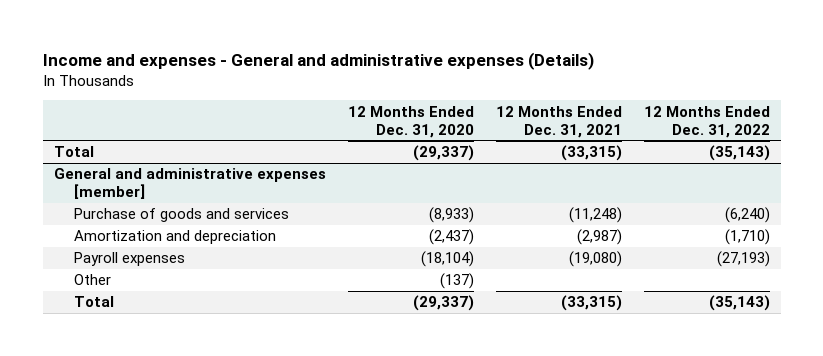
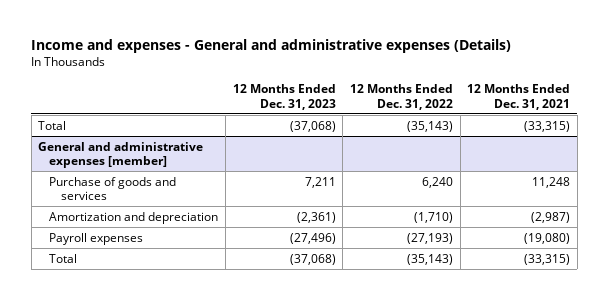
- | 12 Months Ended Dec. 31, 2020 | 12 Months Ended Dec. 31, 2021 | 12 Months Ended Dec. 31, 2022
+ | 12 Months Ended Dec. 31, 2023 | 12 Months Ended Dec. 31, 2022 | 12 Months Ended Dec. 31, 2021
@ General and administrative expenses [member]
- Purchase of goods and services | (8,933) | (11,248) | (6,240)
+ Purchase of goods and services | 7,211 | 6,240 | 11,248
- Other | (137) | |

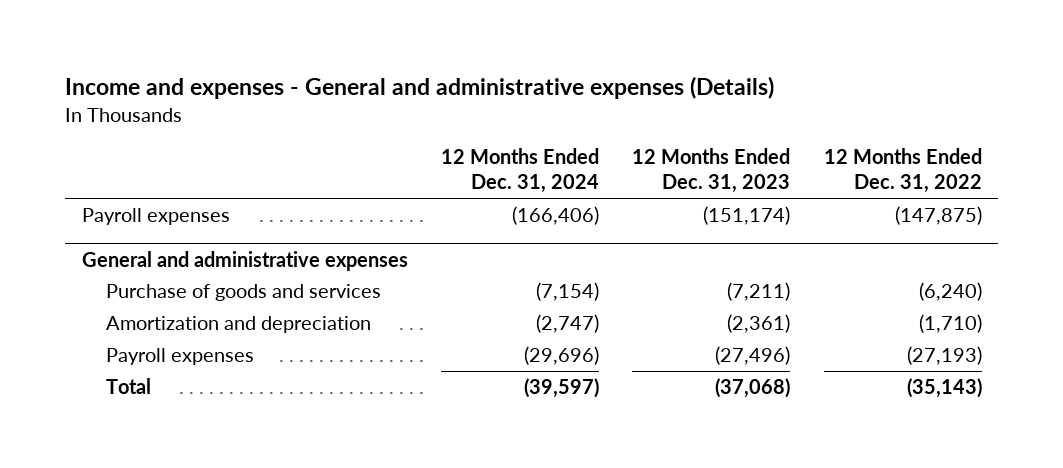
- | 12 Months Ended Dec. 31, 2023 | 12 Months Ended Dec. 31, 2022 | 12 Months Ended Dec. 31, 2021
+ | 12 Months Ended Dec. 31, 2024 | 12 Months Ended Dec. 31, 2023 | 12 Months Ended Dec. 31, 2022
- Total | (37,068) | (35,143) | (33,315)
- General and administrative expenses [member]
- Purchase of goods and services | 7,211 | 6,240 | 11,248
+ Payroll expenses | (166,406) | (151,174) | (147,875)
+ General and administrative expenses
+ Purchase of goods and services | (7,154) | (7,211) | (6,240)

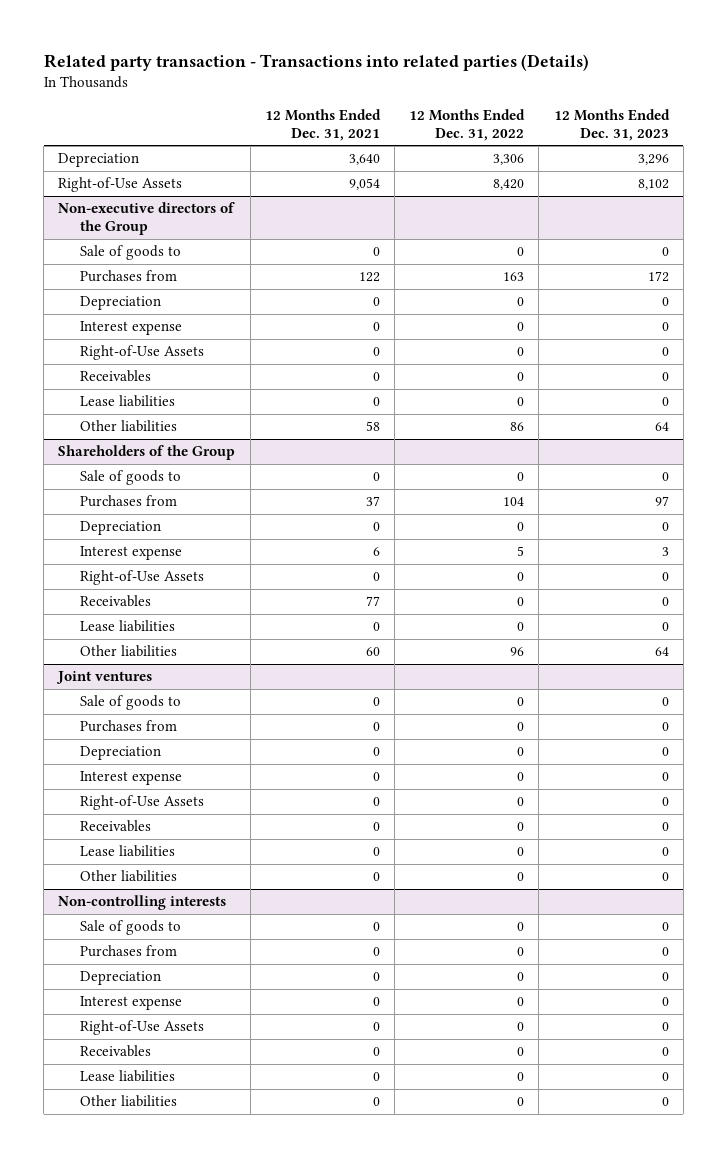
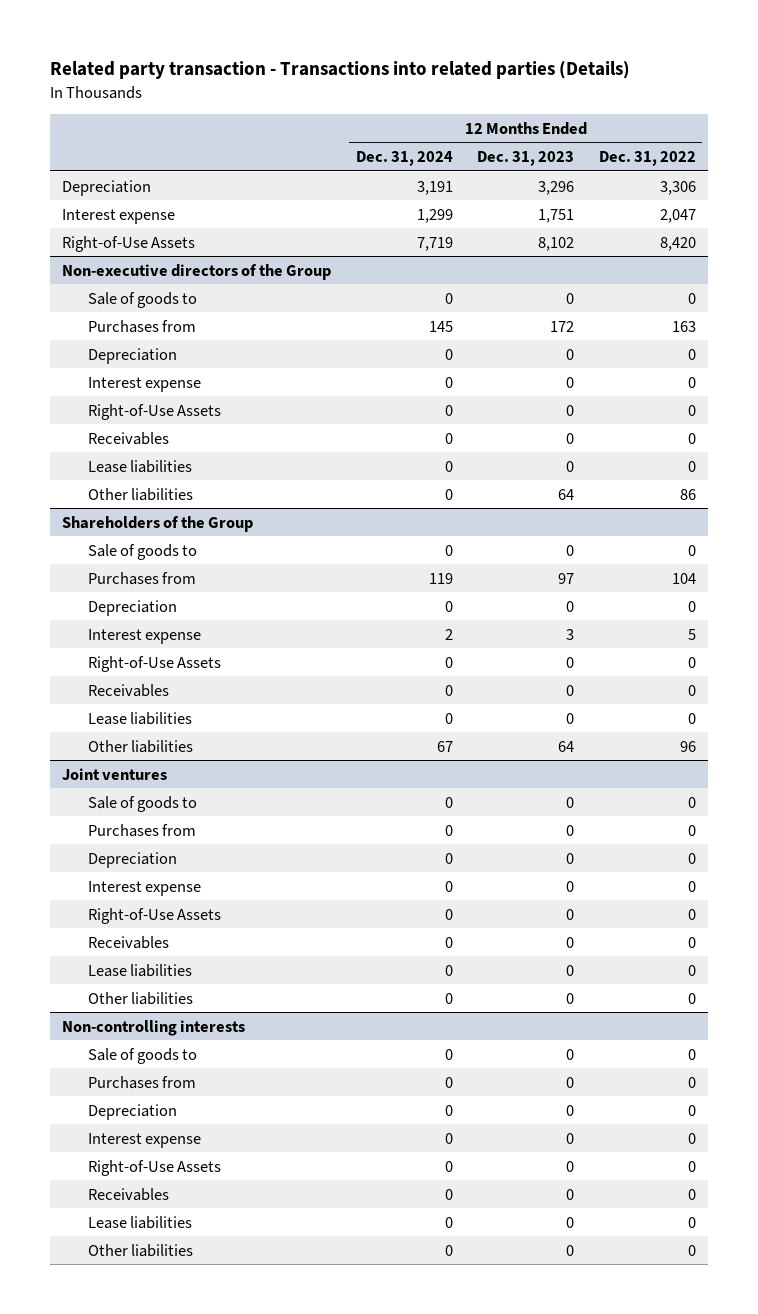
- | 12 Months Ended Dec. 31, 2021 | 12 Months Ended Dec. 31, 2022 | 12 Months Ended Dec. 31, 2023
+ | 12 Months Ended Dec. 31, 2024 | 12 Months Ended Dec. 31, 2023 | 12 Months Ended Dec. 31, 2022
+ Interest expense | 1,299 | 1,751 | 2,047

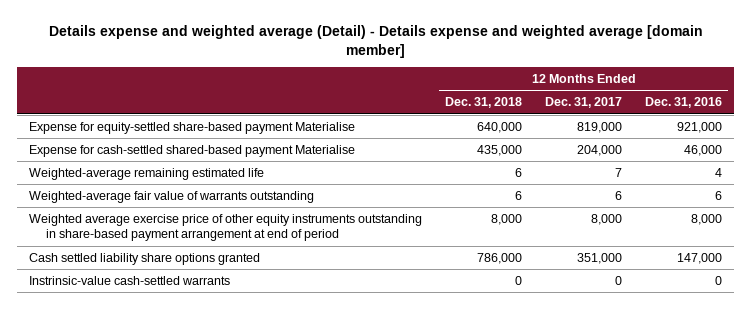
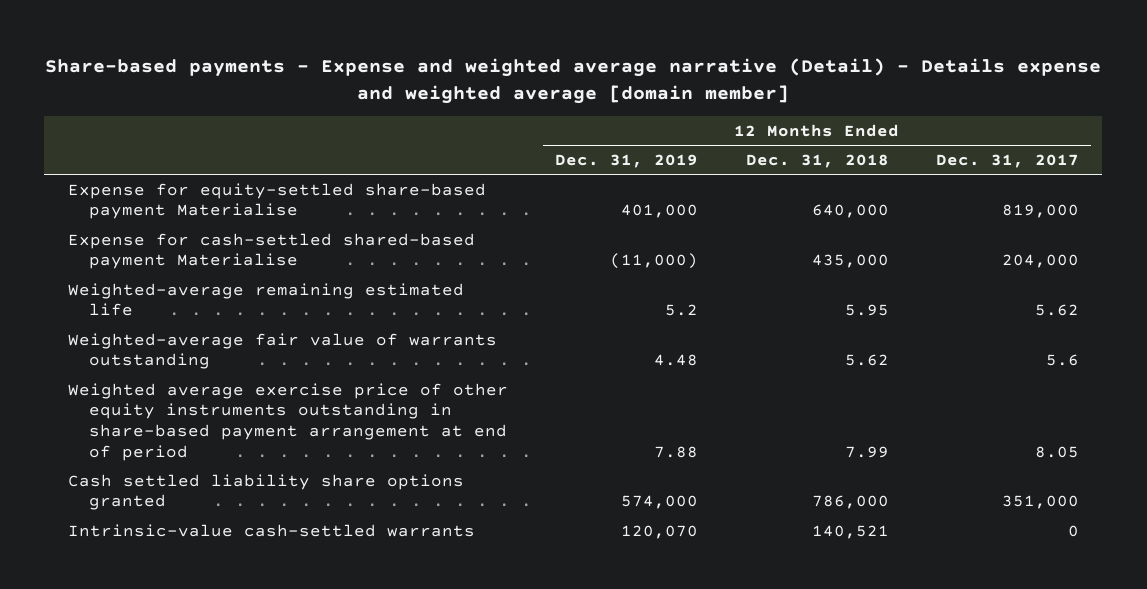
- Details expense and weighted average (Detail) - Details expense and weighted average [domain member]
+ Share-based payments - Expense and weighted average narrative (Detail) - Details expense and weighted average [domain member]
- | 12 Months Ended Dec. 31, 2018 | 12 Months Ended Dec. 31, 2017 | 12 Months Ended Dec. 31, 2016
+ | 12 Months Ended Dec. 31, 2019 | 12 Months Ended Dec. 31, 2018 | 12 Months Ended Dec. 31, 2017
- Weighted-average remaining estimated life | 6 | 7 | 4
- Weighted-average fair value of warrants outstanding | 6 | 6 | 6
- Weighted average exercise price of other equity instruments outstanding in share-based payment arrangement at end of period | 8,000 | 8,000 | 8,000
+ Weighted-average remaining estimated life | 5.2 | 5.95 | 5.62
+ Weighted-average fair value of warrants outstanding | 4.48 | 5.62 | 5.6
+ Weighted average exercise price of other equity instruments outstanding in share-based payment arrangement at end of period | 7.88 | 7.99 | 8.05
- Instrinsic-value cash-settled warrants | 0 | 0 | 0
+ Intrinsic-value cash-settled warrants | 120,070 | 140,521 | 0

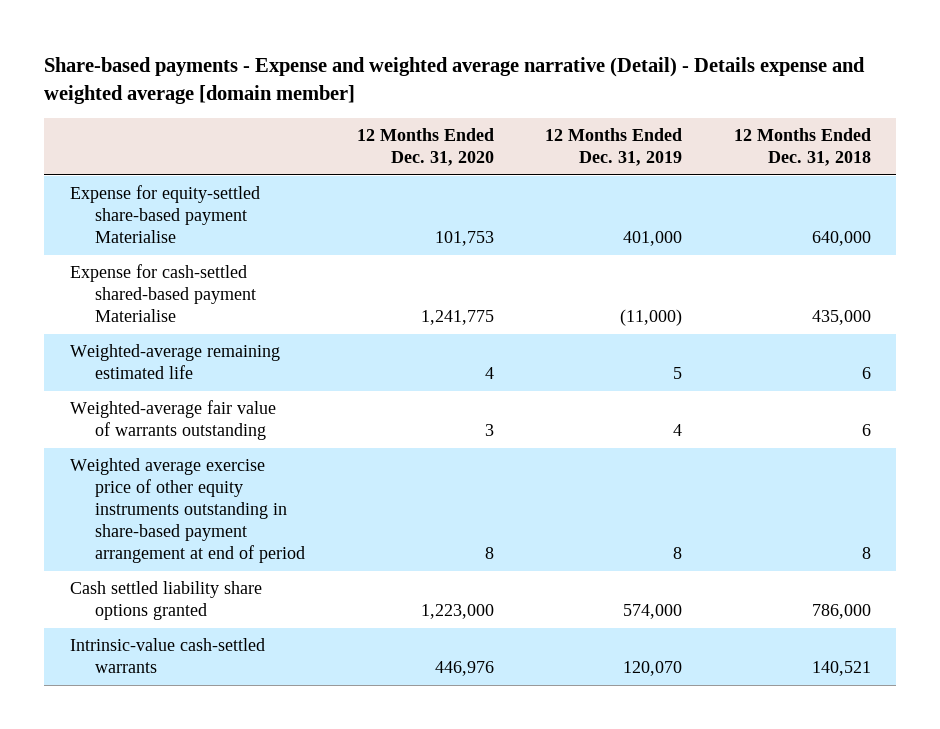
- | 12 Months Ended Dec. 31, 2019 | 12 Months Ended Dec. 31, 2018 | 12 Months Ended Dec. 31, 2017
+ | 12 Months Ended Dec. 31, 2020 | 12 Months Ended Dec. 31, 2019 | 12 Months Ended Dec. 31, 2018
- Weighted-average remaining estimated life | 5.2 | 5.95 | 5.62
- Weighted-average fair value of warrants outstanding | 4.48 | 5.62 | 5.6
- Weighted average exercise price of other equity instruments outstanding in share-based payment arrangement at end of period | 7.88 | 7.99 | 8.05
+ Weighted-average remaining estimated life | 4 | 5 | 6
+ Weighted-average fair value of warrants outstanding | 3 | 4 | 6
+ Weighted average exercise price of other equity instruments outstanding in share-based payment arrangement at end of period | 8 | 8 | 8

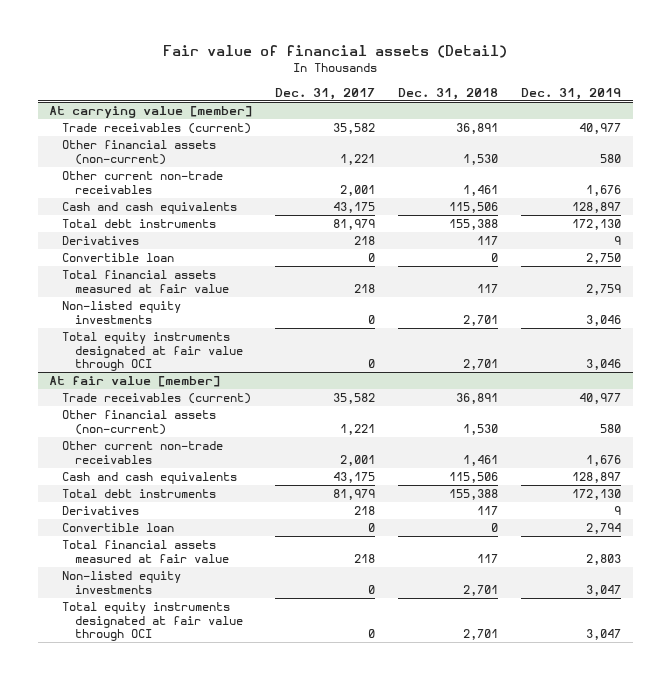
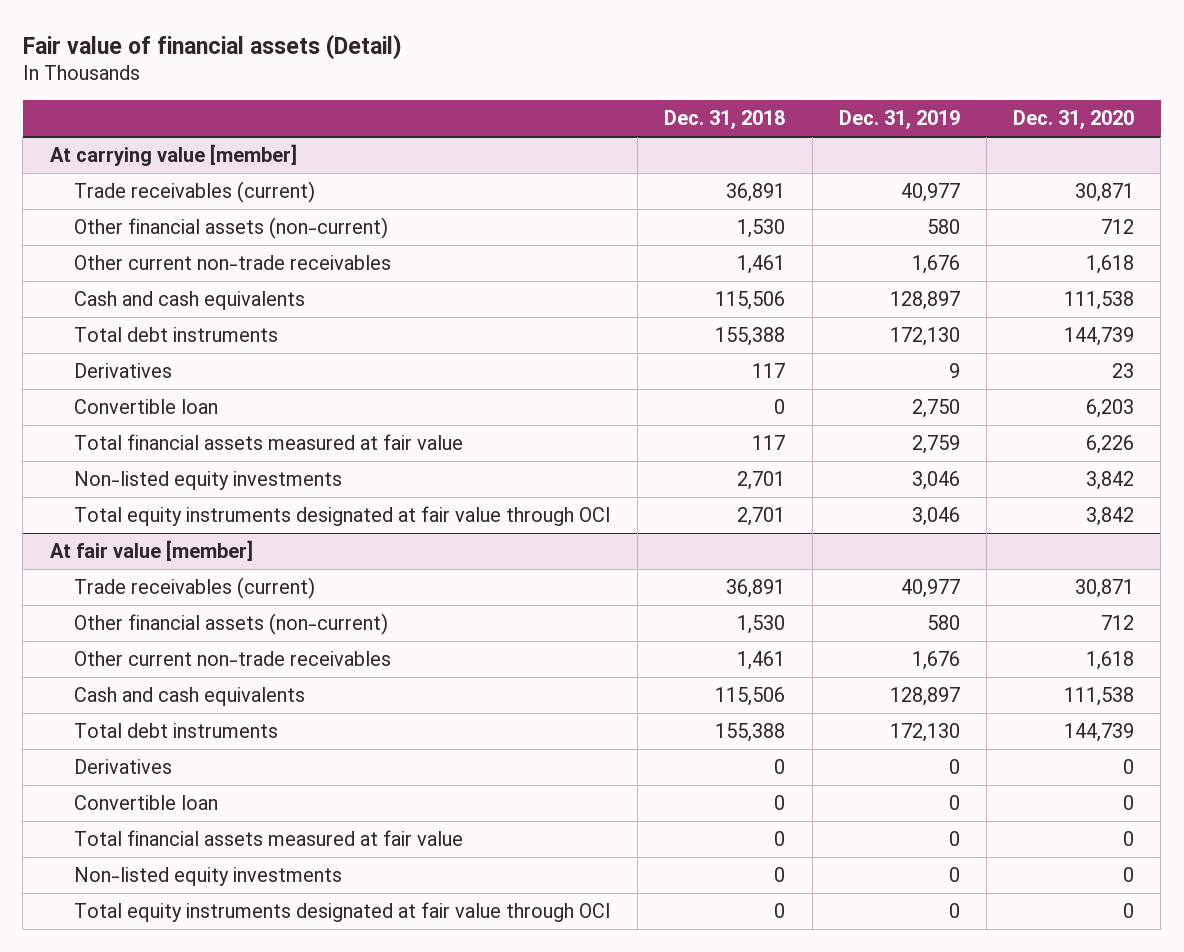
- | Dec. 31, 2017 | Dec. 31, 2018 | Dec. 31, 2019
+ | Dec. 31, 2018 | Dec. 31, 2019 | Dec. 31, 2020
@ At fair value [member]
- Derivatives | 218 | 117 | 9
- Convertible loan | 0 | 0 | 2,794
- Total financial assets measured at fair value | 218 | 117 | 2,803
- Non-listed equity investments | 0 | 2,701 | 3,047
- Total equity instruments designated at fair value through OCI | 0 | 2,701 | 3,047
+ Derivatives | 0 | 0 | 0
+ Convertible loan | 0 | 0 | 0
+ Total financial assets measured at fair value | 0 | 0 | 0
+ Non-listed equity investments | 0 | 0 | 0
+ Total equity instruments designated at fair value through OCI | 0 | 0 | 0

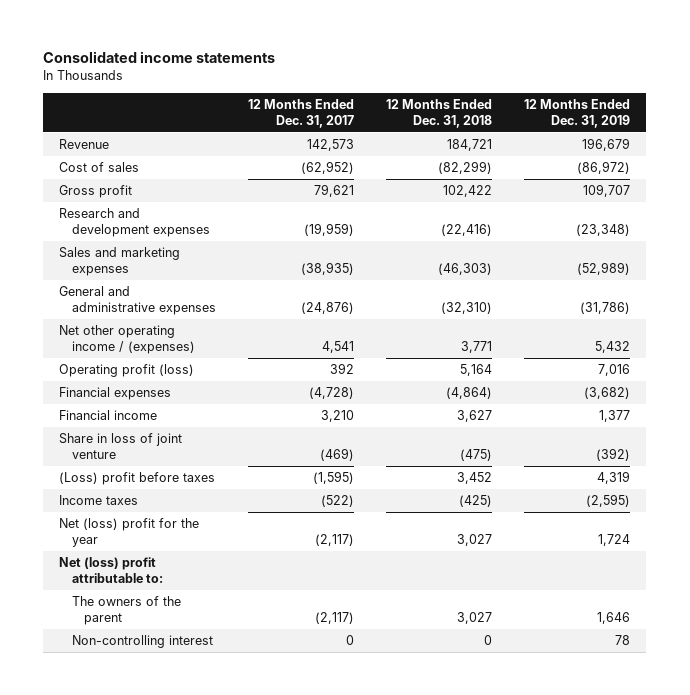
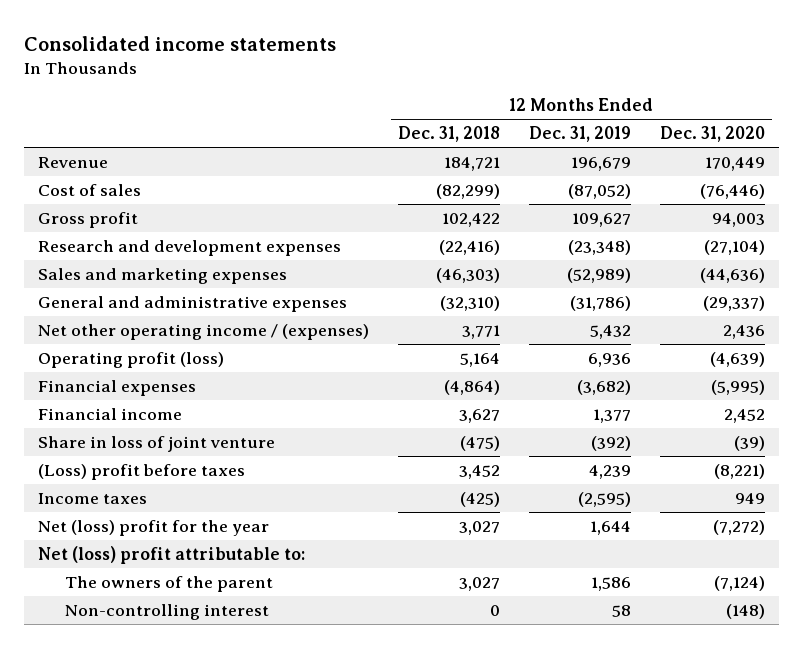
- | 12 Months Ended Dec. 31, 2017 | 12 Months Ended Dec. 31, 2018 | 12 Months Ended Dec. 31, 2019
+ | 12 Months Ended Dec. 31, 2018 | 12 Months Ended Dec. 31, 2019 | 12 Months Ended Dec. 31, 2020
- Cost of sales | (62,952) | (82,299) | (86,972)
- Gross profit | 79,621 | 102,422 | 109,707
+ Cost of sales | (82,299) | (87,052) | (76,446)
+ Gross profit | 102,422 | 109,627 | 94,003
- Operating profit (loss) | 392 | 5,164 | 7,016
+ Operating profit (loss) | 5,164 | 6,936 | (4,639)
- (Loss) profit before taxes | (1,595) | 3,452 | 4,319
+ (Loss) profit before taxes | 3,452 | 4,239 | (8,221)
- Net (loss) profit for the year | (2,117) | 3,027 | 1,724
+ Net (loss) profit for the year | 3,027 | 1,644 | (7,272)
- The owners of the parent | (2,117) | 3,027 | 1,646
- Non-controlling interest | 0 | 0 | 78
+ The owners of the parent | 3,027 | 1,586 | (7,124)
+ Non-controlling interest | 0 | 58 | (148)

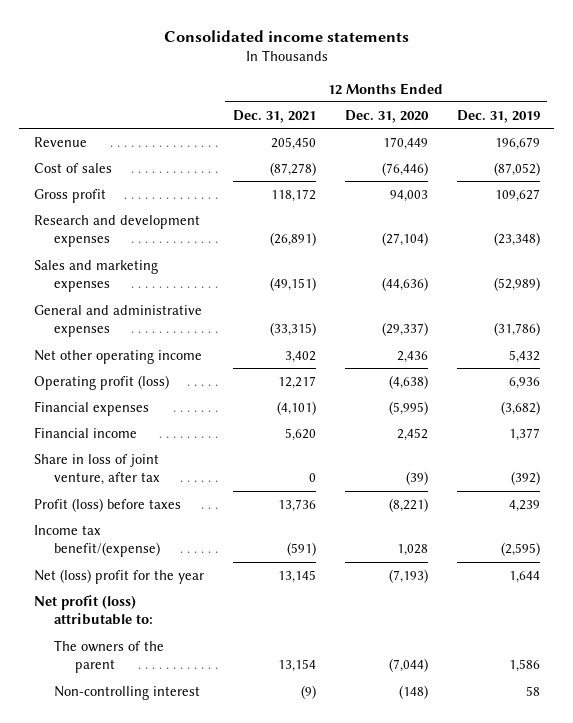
- | 12 Months Ended Dec. 31, 2018 | 12 Months Ended Dec. 31, 2019 | 12 Months Ended Dec. 31, 2020
+ | 12 Months Ended Dec. 31, 2021 | 12 Months Ended Dec. 31, 2020 | 12 Months Ended Dec. 31, 2019
- Net other operating income / (expenses) | 3,771 | 5,432 | 2,436
- Operating profit (loss) | 5,164 | 6,936 | (4,639)
+ Net other operating income | 3,402 | 2,436 | 5,432
+ Operating profit (loss) | 12,217 | (4,638) | 6,936
- Share in loss of joint venture | (475) | (392) | (39)
- (Loss) profit before taxes | 3,452 | 4,239 | (8,221)
- Income taxes | (425) | (2,595) | 949
- Net (loss) profit for the year | 3,027 | 1,644 | (7,272)
- Net (loss) profit attributable to:
- The owners of the parent | 3,027 | 1,586 | (7,124)
+ Share in loss of joint venture, after tax | 0 | (39) | (392)
+ Profit (loss) before taxes | 13,736 | (8,221) | 4,239
+ Income tax benefit/(expense) | (591) | 1,028 | (2,595)
+ Net (loss) profit for the year | 13,145 | (7,193) | 1,644
+ Net profit (loss) attributable to:
+ The owners of the parent | 13,154 | (7,044) | 1,586

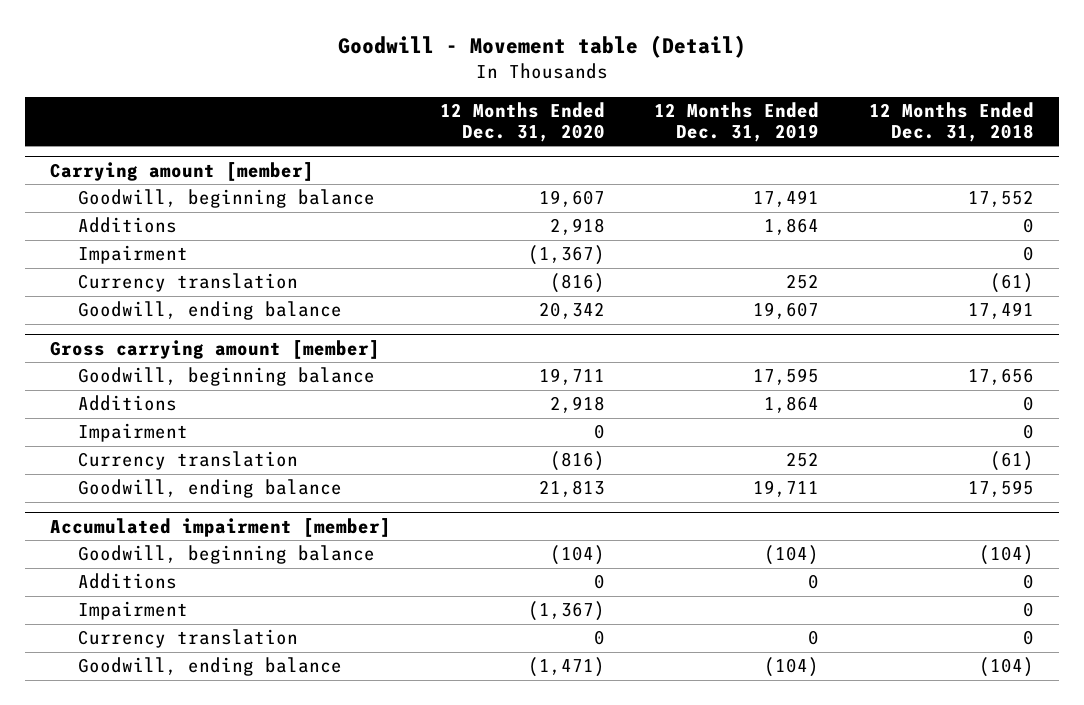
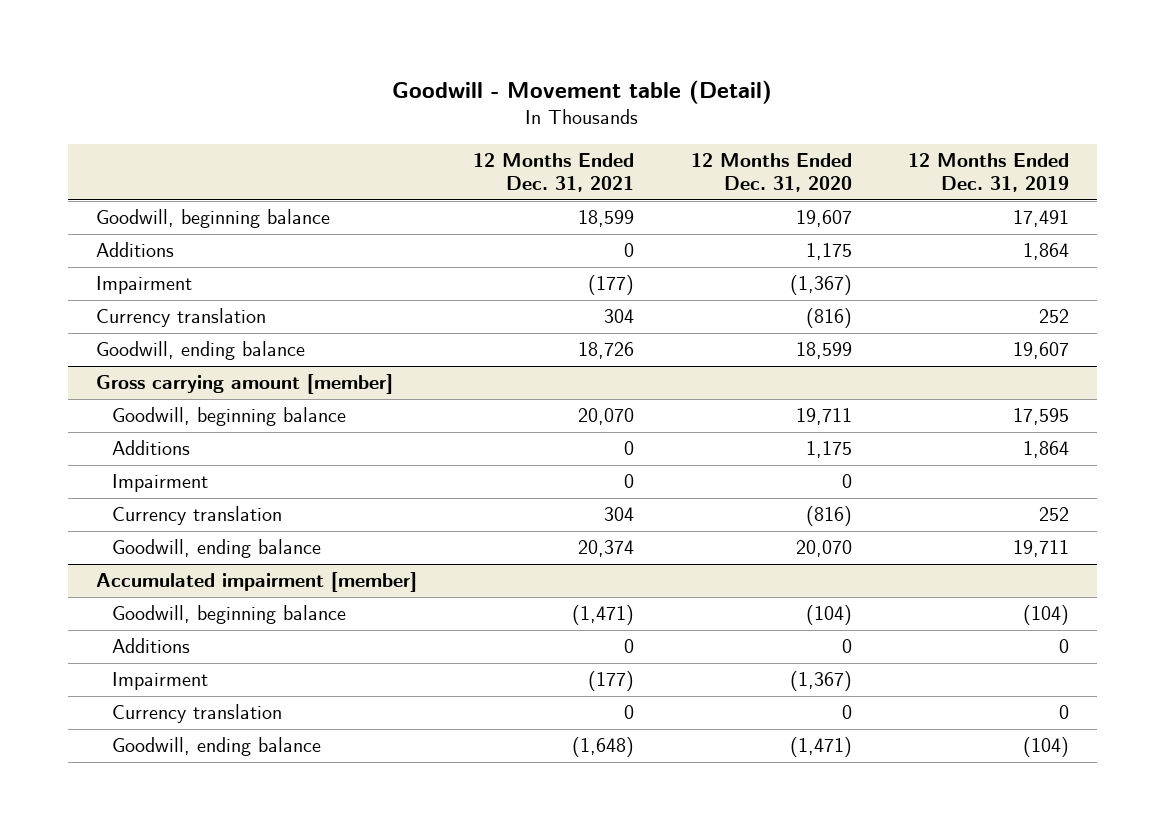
- | 12 Months Ended Dec. 31, 2020 | 12 Months Ended Dec. 31, 2019 | 12 Months Ended Dec. 31, 2018
+ | 12 Months Ended Dec. 31, 2021 | 12 Months Ended Dec. 31, 2020 | 12 Months Ended Dec. 31, 2019
- Carrying amount [member]
- Additions | 2,918 | 1,864 | 0
+ Additions | 0 | 1,175 | 1,864
- Goodwill, ending balance | 20,342 | 19,607 | 17,491
+ Goodwill, ending balance | 18,726 | 18,599 | 19,607
@ Gross carrying amount [member]
- Additions | 2,918 | 1,864 | 0
+ Additions | 0 | 1,175 | 1,864
- Goodwill, ending balance | 21,813 | 19,711 | 17,595
+ Goodwill, ending balance | 20,374 | 20,070 | 19,711

